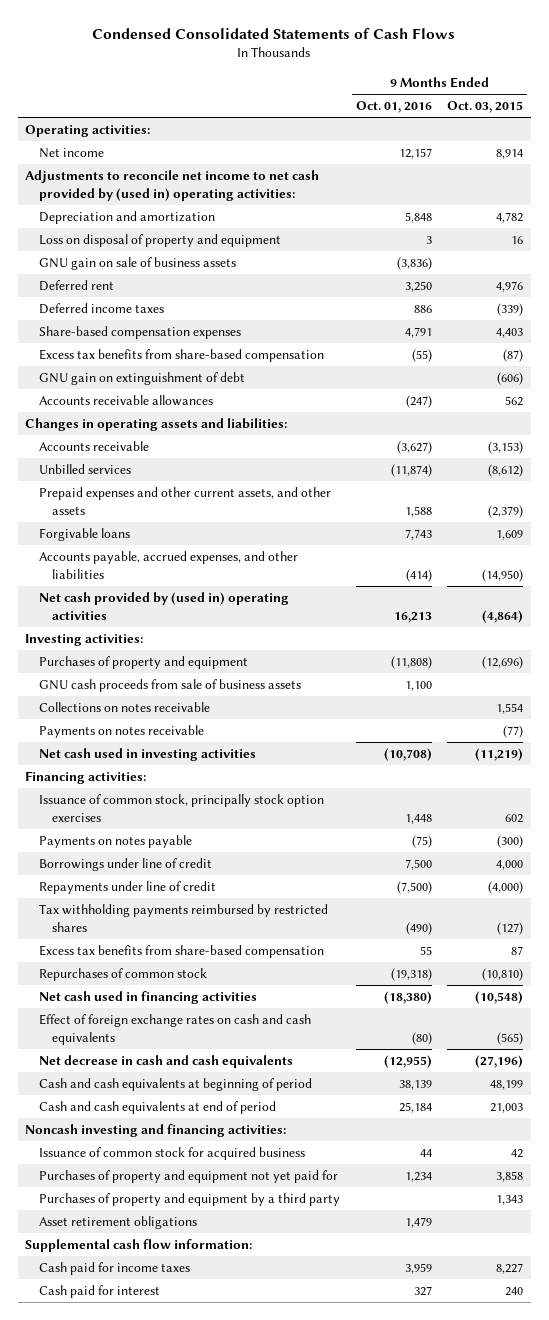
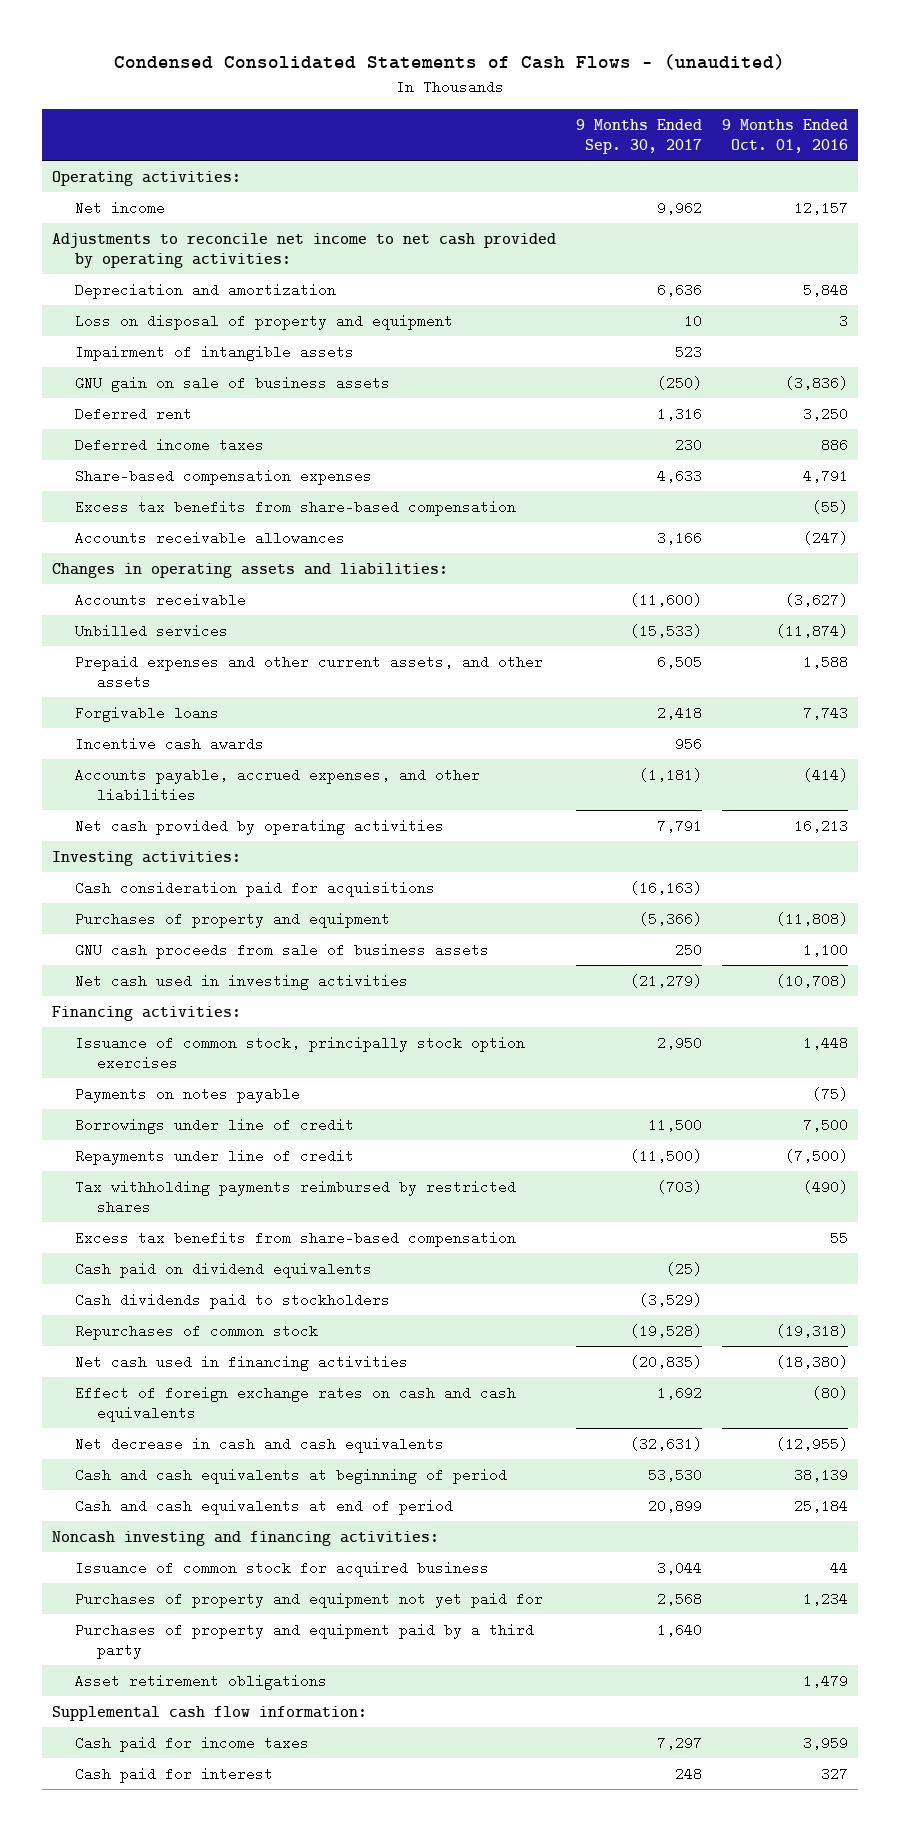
- Condensed Consolidated Statements of Cash Flows
+ Condensed Consolidated Statements of Cash Flows - (unaudited)
- | 9 Months Ended Oct. 01, 2016 | 9 Months Ended Oct. 03, 2015
+ | 9 Months Ended Sep. 30, 2017 | 9 Months Ended Oct. 01, 2016
- Adjustments to reconcile net income to net cash provided by (used in) operating activities:
+ Adjustments to reconcile net income to net cash provided by operating activities:
+ Impairment of intangible assets | 523 |
- GNU gain on extinguishment of debt | | (606)
+ Incentive cash awards | 956 |
- Net cash provided by (used in) operating activities | 16,213 | (4,864)
+ Net cash provided by operating activities | 7,791 | 16,213
+ Cash consideration paid for acquisitions | (16,163) |
- Collections on notes receivable | | 1,554
- Payments on notes receivable | | (77)
+ Cash paid on dividend equivalents | (25) |
+ Cash dividends paid to stockholders | (3,529) |
- Purchases of property and equipment by a third party | | 1,343
+ Purchases of property and equipment paid by a third party | 1,640 |

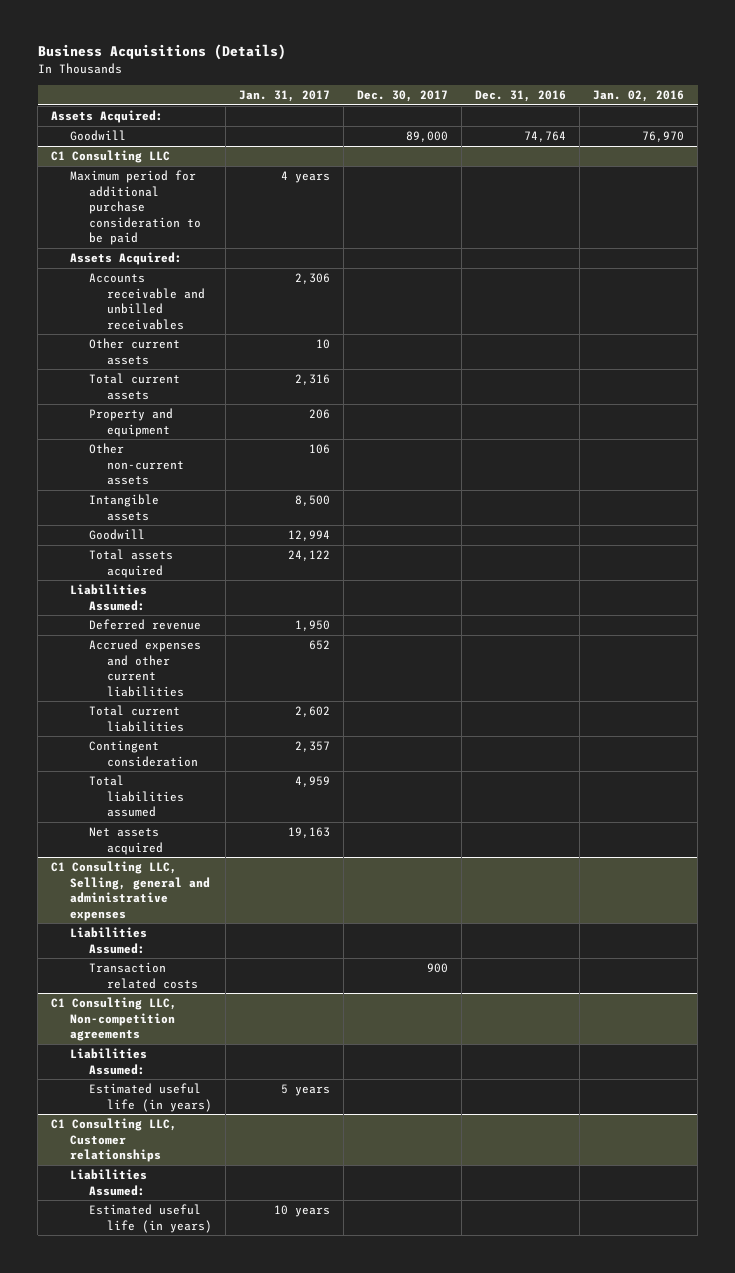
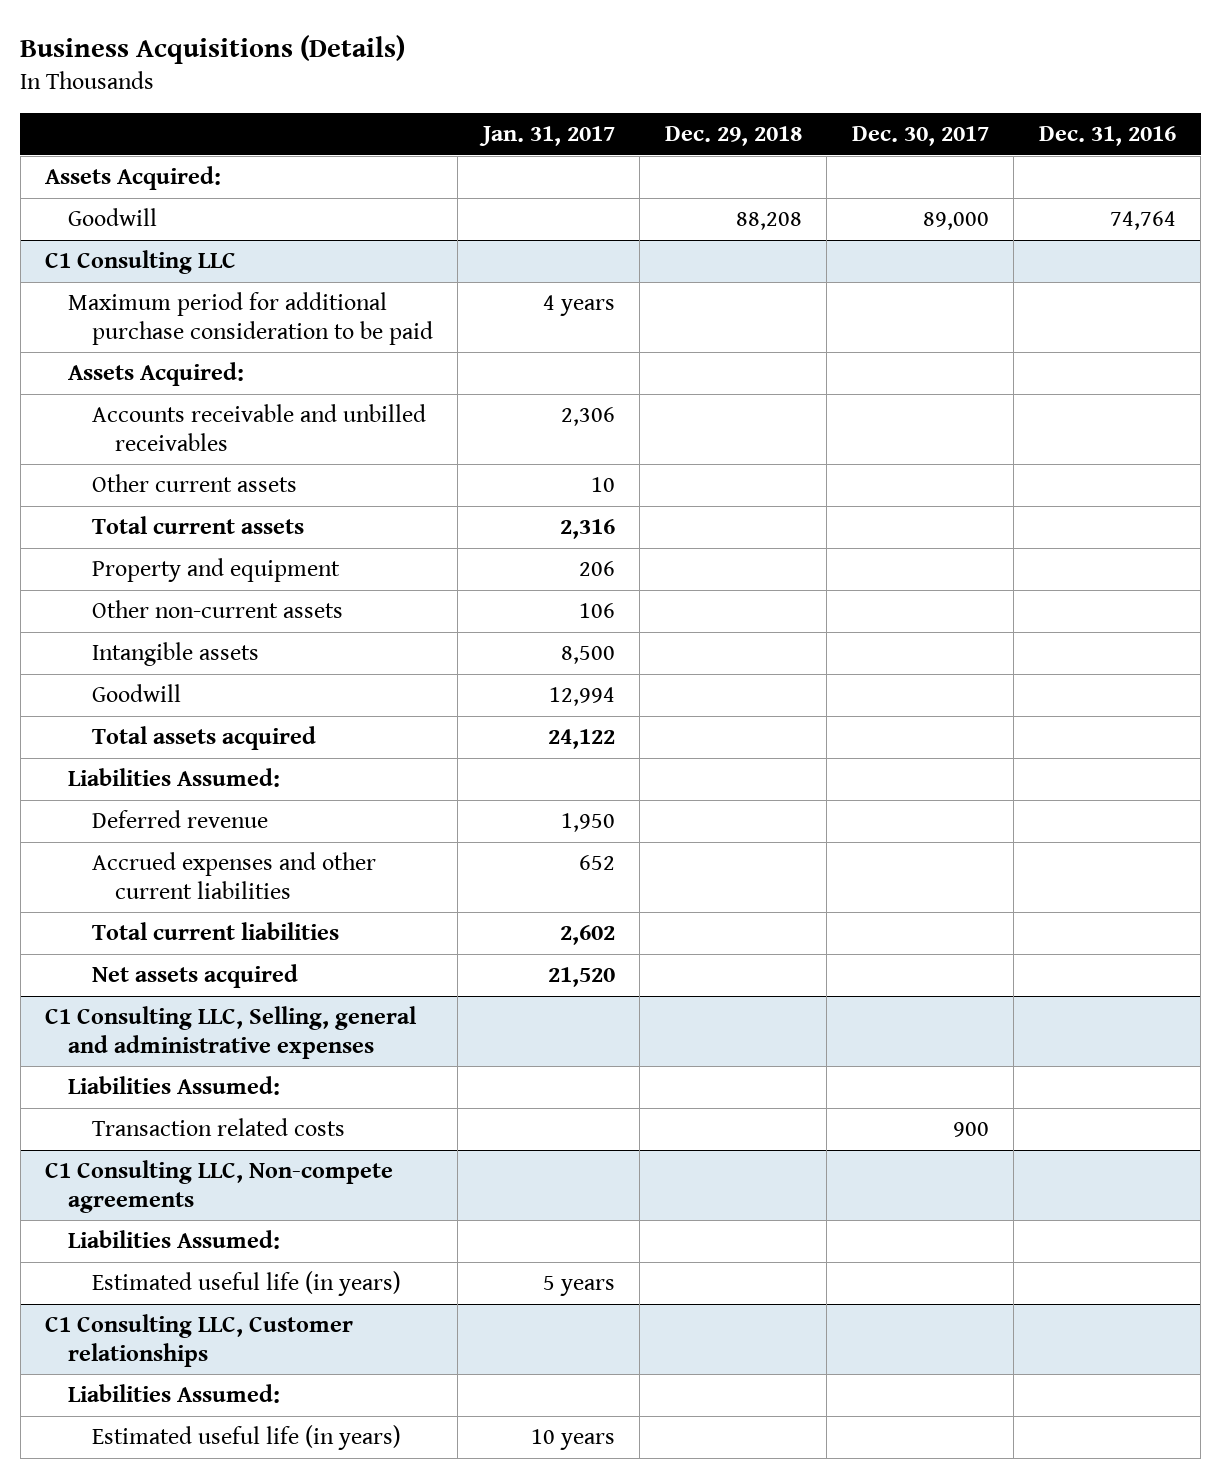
- | Jan. 31, 2017 | Dec. 30, 2017 | Dec. 31, 2016 | Jan. 02, 2016
+ | Jan. 31, 2017 | Dec. 29, 2018 | Dec. 30, 2017 | Dec. 31, 2016
@ C1 Consulting LLC
- Contingent consideration | 2,357 | | |
- Total liabilities assumed | 4,959 | | |
- Net assets acquired | 19,163 | | |
+ Net assets acquired | 21,520 | | |
- C1 Consulting LLC, Non-competition agreements
+ C1 Consulting LLC, Non-compete agreements

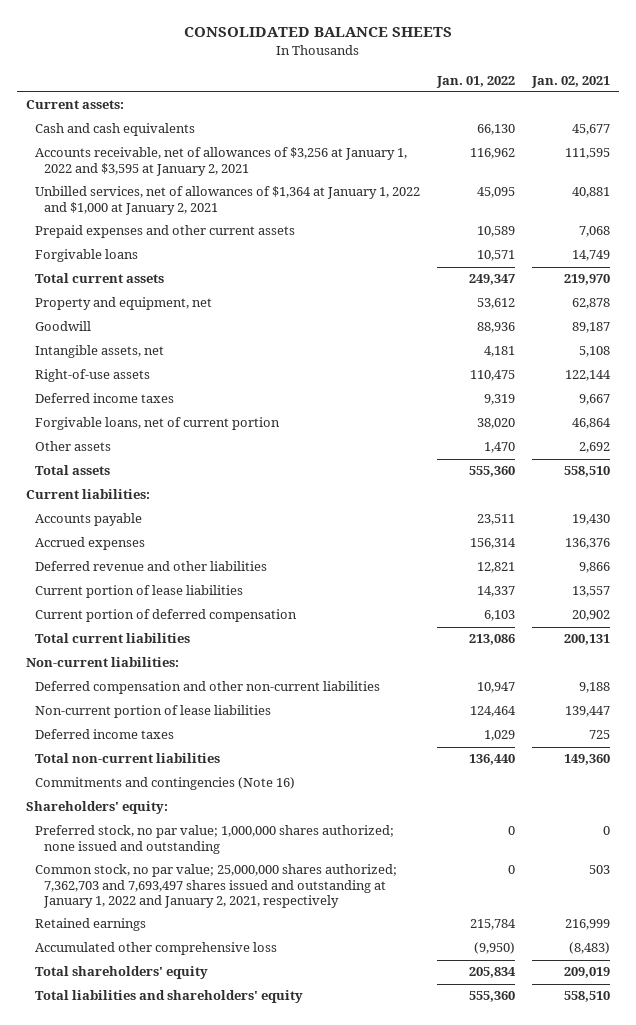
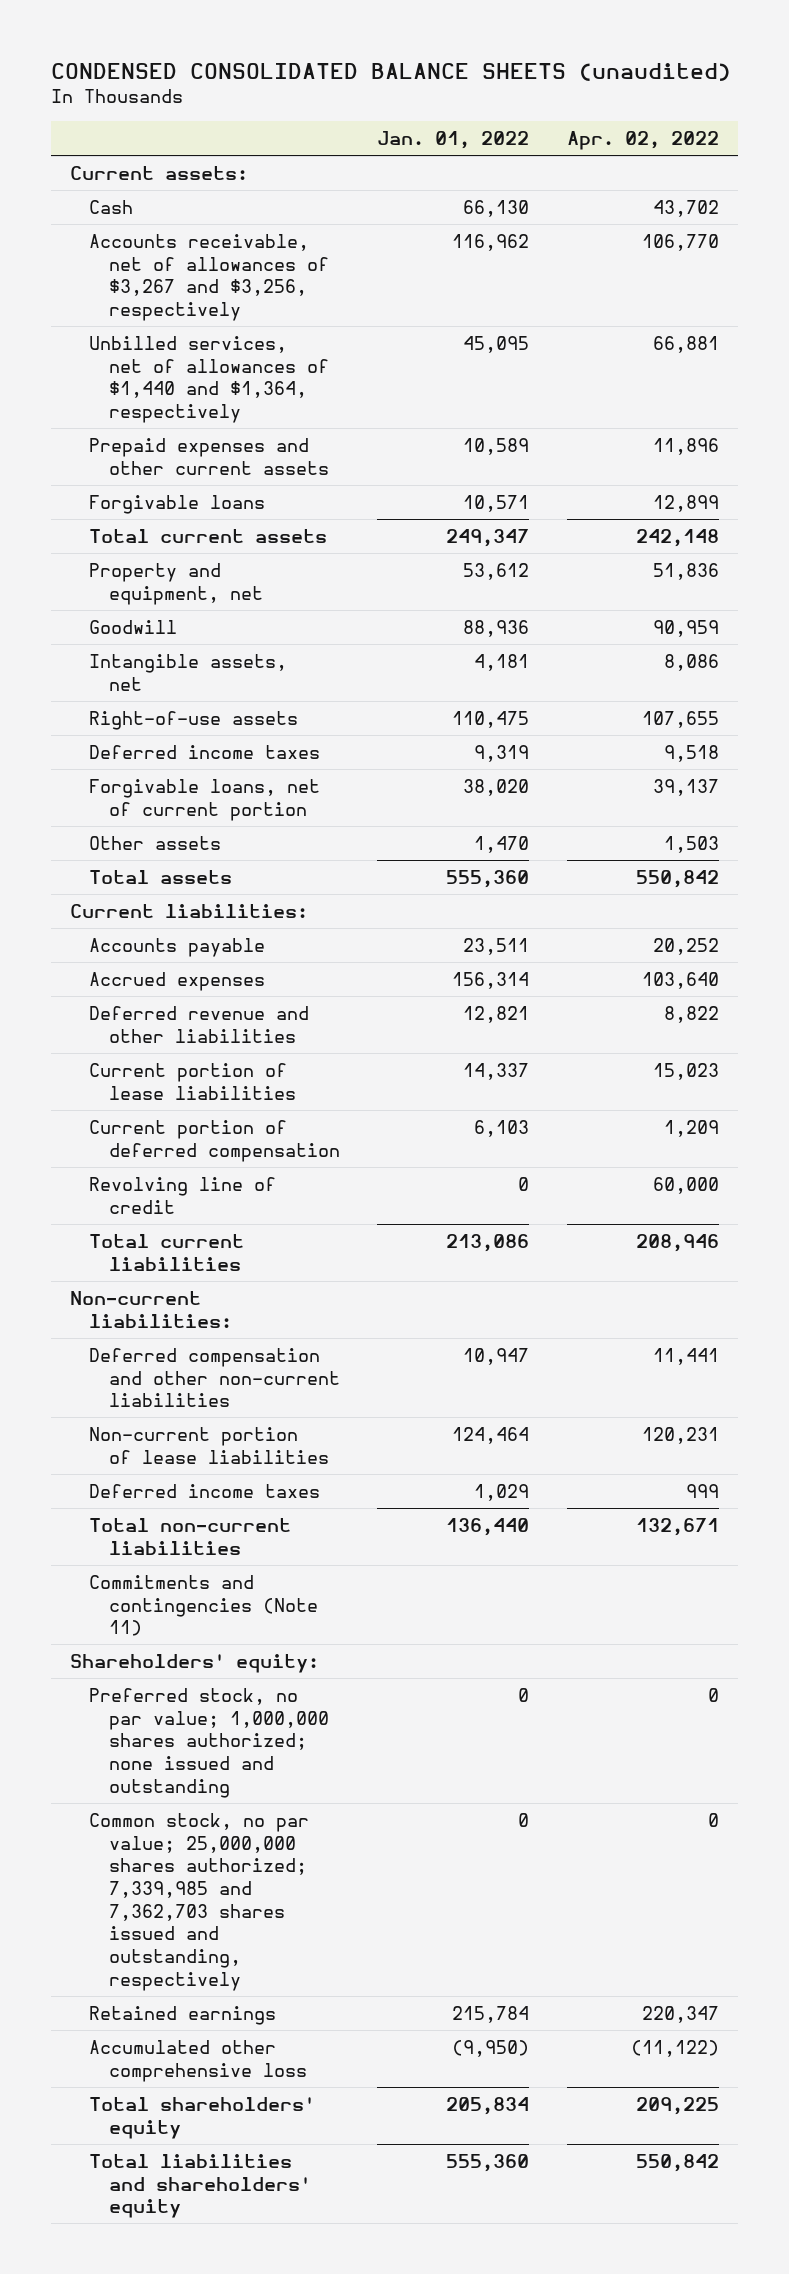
- CONSOLIDATED BALANCE SHEETS
+ CONDENSED CONSOLIDATED BALANCE SHEETS (unaudited)
- | Jan. 01, 2022 | Jan. 02, 2021
+ | Jan. 01, 2022 | Apr. 02, 2022
- Cash and cash equivalents | 66,130 | 45,677
- Accounts receivable, net of allowances of $3,256 at January 1, 2022 and $3,595 at January 2, 2021 | 116,962 | 111,595
- Unbilled services, net of allowances of $1,364 at January 1, 2022 and $1,000 at January 2, 2021 | 45,095 | 40,881
+ Cash | 66,130 | 43,702
+ Accounts receivable, net of allowances of $3,267 and $3,256, respectively | 116,962 | 106,770
+ Unbilled services, net of allowances of $1,440 and $1,364, respectively | 45,095 | 66,881
+ Revolving line of credit | 0 | 60,000
- Commitments and contingencies (Note 16)
+ Commitments and contingencies (Note 11)
- Common stock, no par value; 25,000,000 shares authorized; 7,362,703 and 7,693,497 shares issued and outstanding at January 1, 2022 and January 2, 2021, respectively | 0 | 503
+ Common stock, no par value; 25,000,000 shares authorized; 7,339,985 and 7,362,703 shares issued and outstanding, respectively | 0 | 0

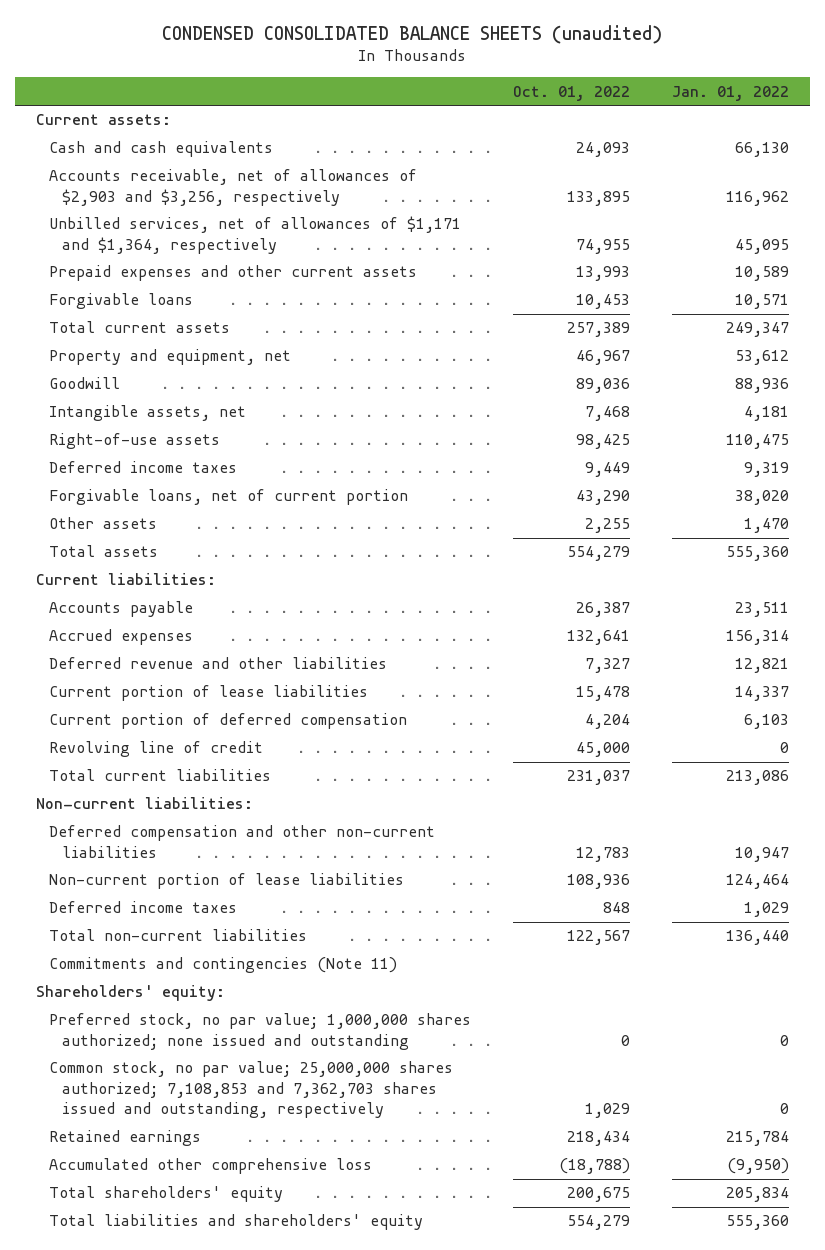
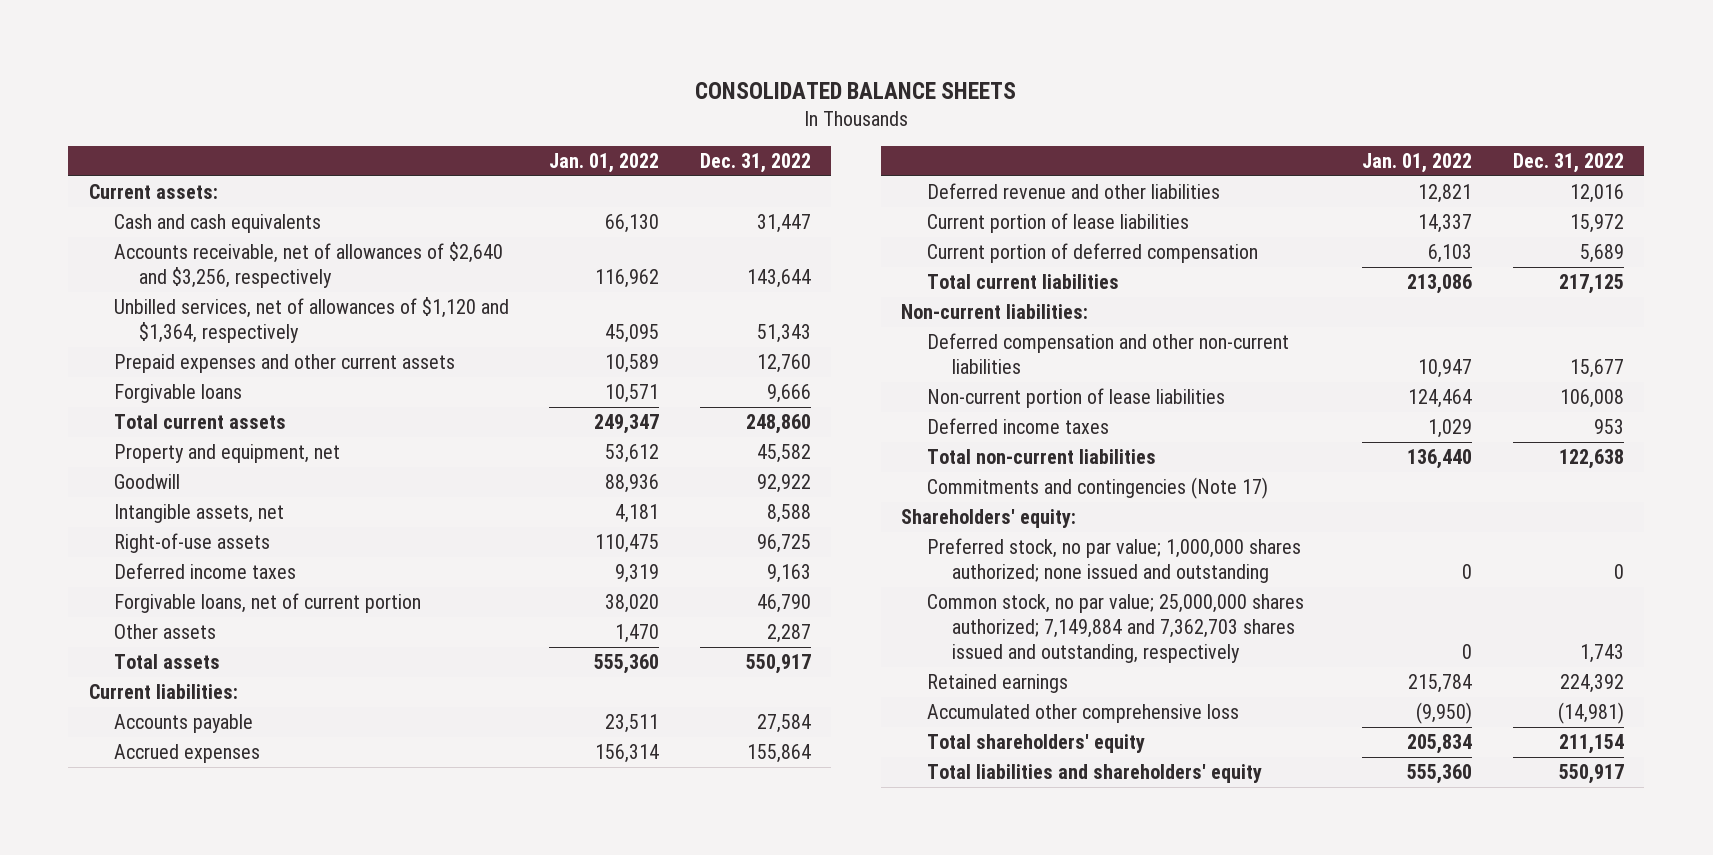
- CONDENSED CONSOLIDATED BALANCE SHEETS (unaudited)
+ CONSOLIDATED BALANCE SHEETS
- | Oct. 01, 2022 | Jan. 01, 2022
+ | Jan. 01, 2022 | Dec. 31, 2022
- Accounts receivable, net of allowances of $2,903 and $3,256, respectively | 133,895 | 116,962
- Unbilled services, net of allowances of $1,171 and $1,364, respectively | 74,955 | 45,095
+ Accounts receivable, net of allowances of $2,640 and $3,256, respectively | 116,962 | 143,644
+ Unbilled services, net of allowances of $1,120 and $1,364, respectively | 45,095 | 51,343
- Revolving line of credit | 45,000 | 0
- Commitments and contingencies (Note 11)
+ Commitments and contingencies (Note 17)
- Common stock, no par value; 25,000,000 shares authorized; 7,108,853 and 7,362,703 shares issued and outstanding, respectively | 1,029 | 0
+ Common stock, no par value; 25,000,000 shares authorized; 7,149,884 and 7,362,703 shares issued and outstanding, respectively | 0 | 1,743

